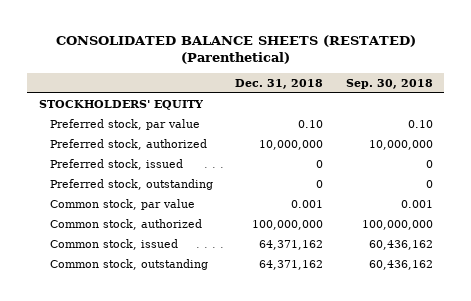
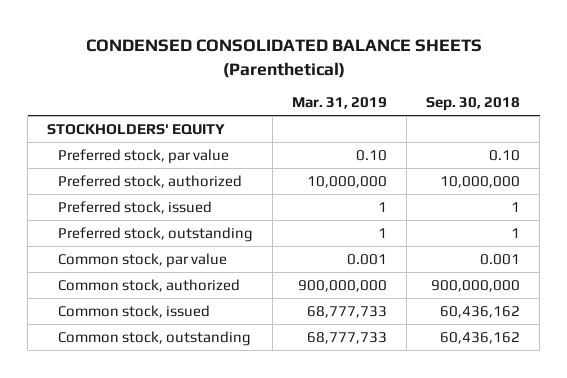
- CONSOLIDATED BALANCE SHEETS (RESTATED) (Parenthetical)
+ CONDENSED CONSOLIDATED BALANCE SHEETS (Parenthetical)
- | Dec. 31, 2018 | Sep. 30, 2018
+ | Mar. 31, 2019 | Sep. 30, 2018
- Preferred stock, issued | 0 | 0
- Preferred stock, outstanding | 0 | 0
+ Preferred stock, issued | 1 | 1
+ Preferred stock, outstanding | 1 | 1
- Common stock, authorized | 100,000,000 | 100,000,000
+ Common stock, authorized | 900,000,000 | 900,000,000

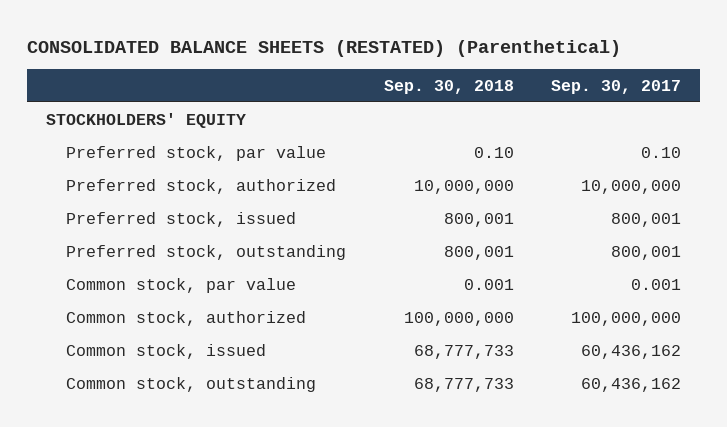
- CONDENSED CONSOLIDATED BALANCE SHEETS (Parenthetical)
+ CONSOLIDATED BALANCE SHEETS (RESTATED) (Parenthetical)
- | Mar. 31, 2019 | Sep. 30, 2018
+ | Sep. 30, 2018 | Sep. 30, 2017
- Preferred stock, issued | 1 | 1
- Preferred stock, outstanding | 1 | 1
+ Preferred stock, issued | 800,001 | 800,001
+ Preferred stock, outstanding | 800,001 | 800,001
- Common stock, authorized | 900,000,000 | 900,000,000
- Common stock, issued | 68,777,733 | 60,436,162
- Common stock, outstanding | 68,777,733 | 60,436,162
+ Common stock, authorized | 100,000,000 | 100,000,000
+ Common stock, issued | 68,777,733 | 60,436,162
+ Common stock, outstanding | 68,777,733 | 60,436,162

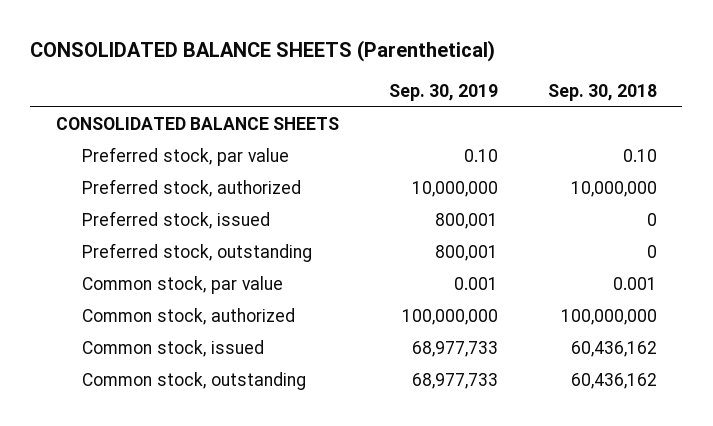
- CONSOLIDATED BALANCE SHEETS (RESTATED) (Parenthetical)
+ CONSOLIDATED BALANCE SHEETS (Parenthetical)
- | Sep. 30, 2018 | Sep. 30, 2017
+ | Sep. 30, 2019 | Sep. 30, 2018
- STOCKHOLDERS' EQUITY
+ CONSOLIDATED BALANCE SHEETS
- Preferred stock, issued | 800,001 | 800,001
- Preferred stock, outstanding | 800,001 | 800,001
+ Preferred stock, issued | 800,001 | 0
+ Preferred stock, outstanding | 800,001 | 0
- Common stock, issued | 68,777,733 | 60,436,162
- Common stock, outstanding | 68,777,733 | 60,436,162
+ Common stock, issued | 68,977,733 | 60,436,162
+ Common stock, outstanding | 68,977,733 | 60,436,162

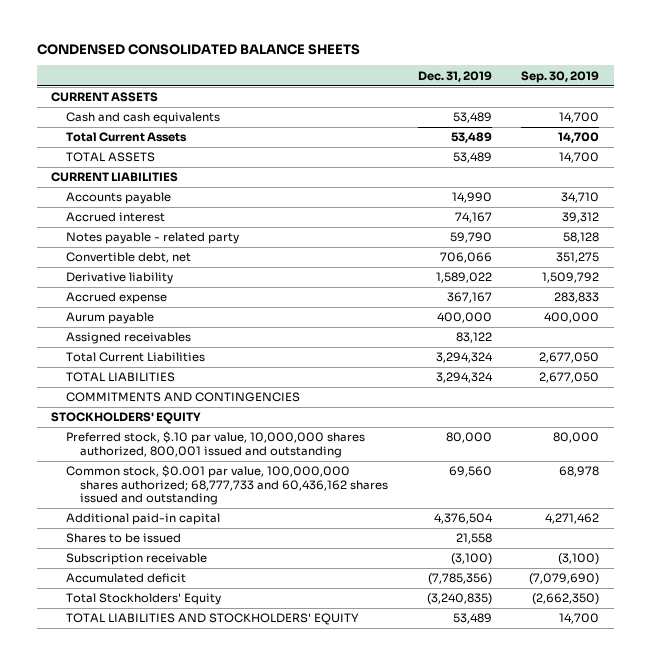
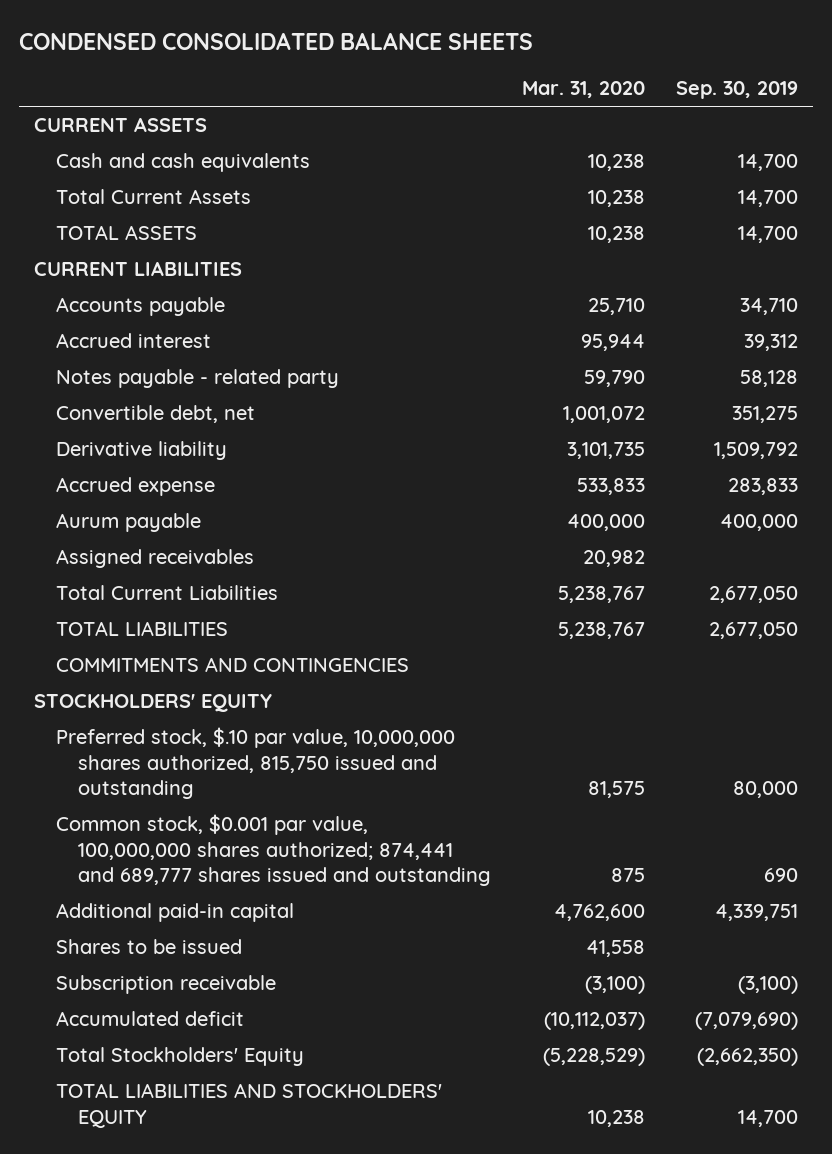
- | Dec. 31, 2019 | Sep. 30, 2019
+ | Mar. 31, 2020 | Sep. 30, 2019
- Preferred stock, $.10 par value, 10,000,000 shares authorized, 800,001 issued and outstanding | 80,000 | 80,000
- Common stock, $0.001 par value, 100,000,000 shares authorized; 68,777,733 and 60,436,162 shares issued and outstanding | 69,560 | 68,978
- Additional paid-in capital | 4,376,504 | 4,271,462
+ Preferred stock, $.10 par value, 10,000,000 shares authorized, 815,750 issued and outstanding | 81,575 | 80,000
+ Common stock, $0.001 par value, 100,000,000 shares authorized; 874,441 and 689,777 shares issued and outstanding | 875 | 690
+ Additional paid-in capital | 4,762,600 | 4,339,751

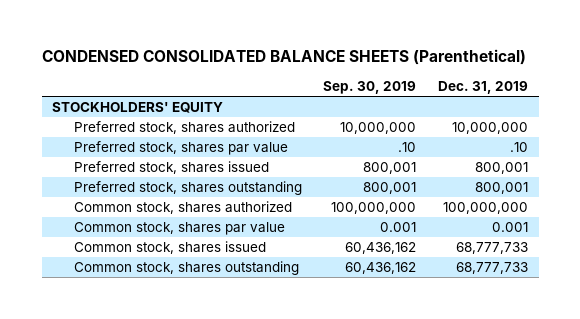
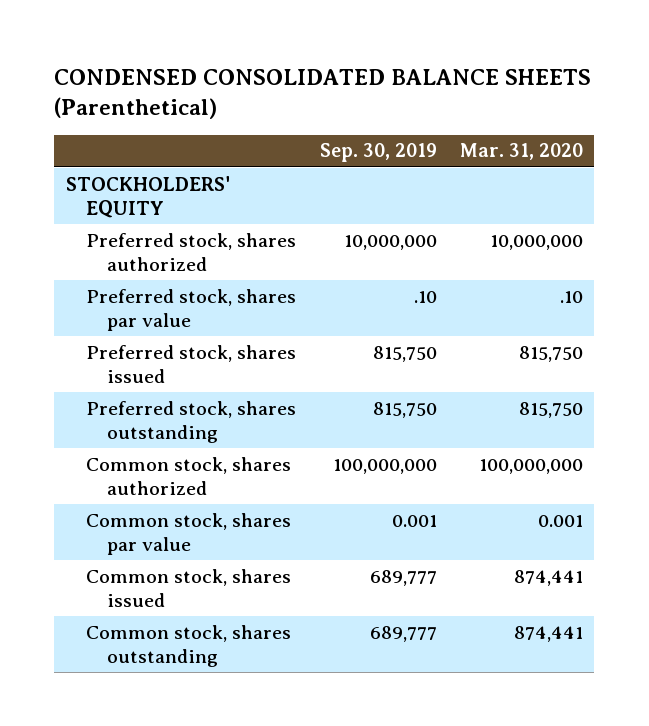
- | Sep. 30, 2019 | Dec. 31, 2019
+ | Sep. 30, 2019 | Mar. 31, 2020
- Preferred stock, shares issued | 800,001 | 800,001
- Preferred stock, shares outstanding | 800,001 | 800,001
+ Preferred stock, shares issued | 815,750 | 815,750
+ Preferred stock, shares outstanding | 815,750 | 815,750
- Common stock, shares issued | 60,436,162 | 68,777,733
- Common stock, shares outstanding | 60,436,162 | 68,777,733
+ Common stock, shares issued | 689,777 | 874,441
+ Common stock, shares outstanding | 689,777 | 874,441

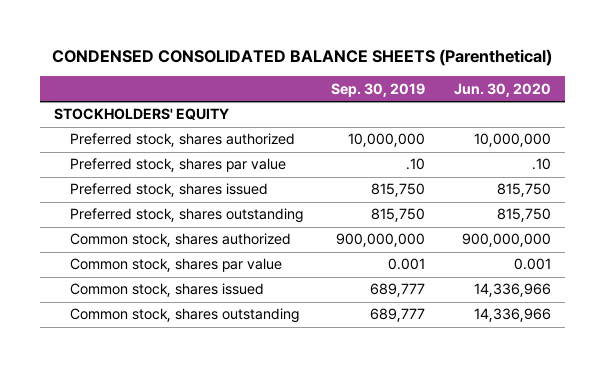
- | Sep. 30, 2019 | Mar. 31, 2020
+ | Sep. 30, 2019 | Jun. 30, 2020
- Common stock, shares authorized | 100,000,000 | 100,000,000
+ Common stock, shares authorized | 900,000,000 | 900,000,000

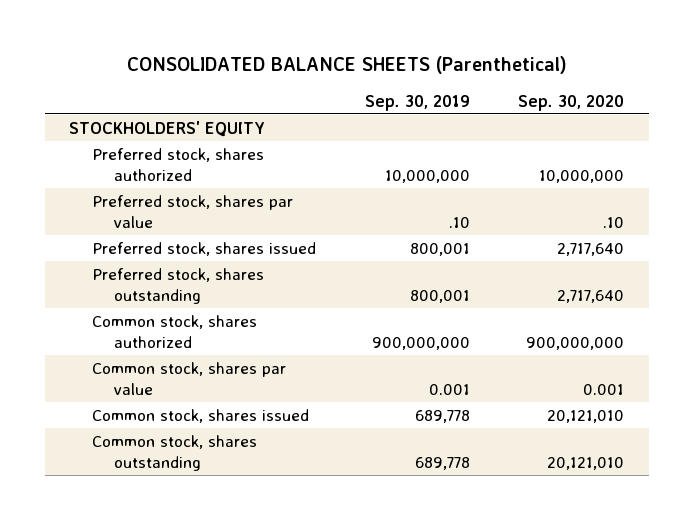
- CONDENSED CONSOLIDATED BALANCE SHEETS (Parenthetical)
+ CONSOLIDATED BALANCE SHEETS (Parenthetical)
- | Sep. 30, 2019 | Jun. 30, 2020
+ | Sep. 30, 2019 | Sep. 30, 2020
- Preferred stock, shares issued | 815,750 | 815,750
- Preferred stock, shares outstanding | 815,750 | 815,750
+ Preferred stock, shares issued | 800,001 | 2,717,640
+ Preferred stock, shares outstanding | 800,001 | 2,717,640
- Common stock, shares issued | 689,777 | 14,336,966
- Common stock, shares outstanding | 689,777 | 14,336,966
+ Common stock, shares issued | 689,778 | 20,121,010
+ Common stock, shares outstanding | 689,778 | 20,121,010

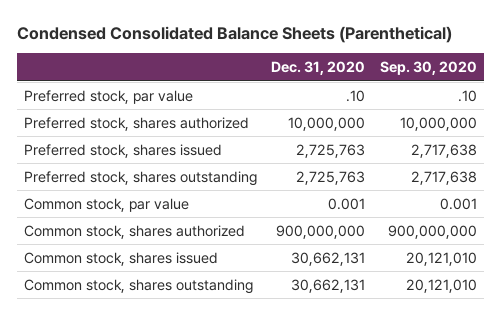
- CONSOLIDATED BALANCE SHEETS (Parenthetical)
+ Condensed Consolidated Balance Sheets (Parenthetical)
- | Sep. 30, 2019 | Sep. 30, 2020
+ | Dec. 31, 2020 | Sep. 30, 2020
- STOCKHOLDERS' EQUITY
+ Preferred stock, par value | .10 | .10
- Preferred stock, shares par value | .10 | .10
- Preferred stock, shares issued | 800,001 | 2,717,640
- Preferred stock, shares outstanding | 800,001 | 2,717,640
+ Preferred stock, shares issued | 2,725,763 | 2,717,638
+ Preferred stock, shares outstanding | 2,725,763 | 2,717,638
+ Common stock, par value | 0.001 | 0.001
- Common stock, shares par value | 0.001 | 0.001

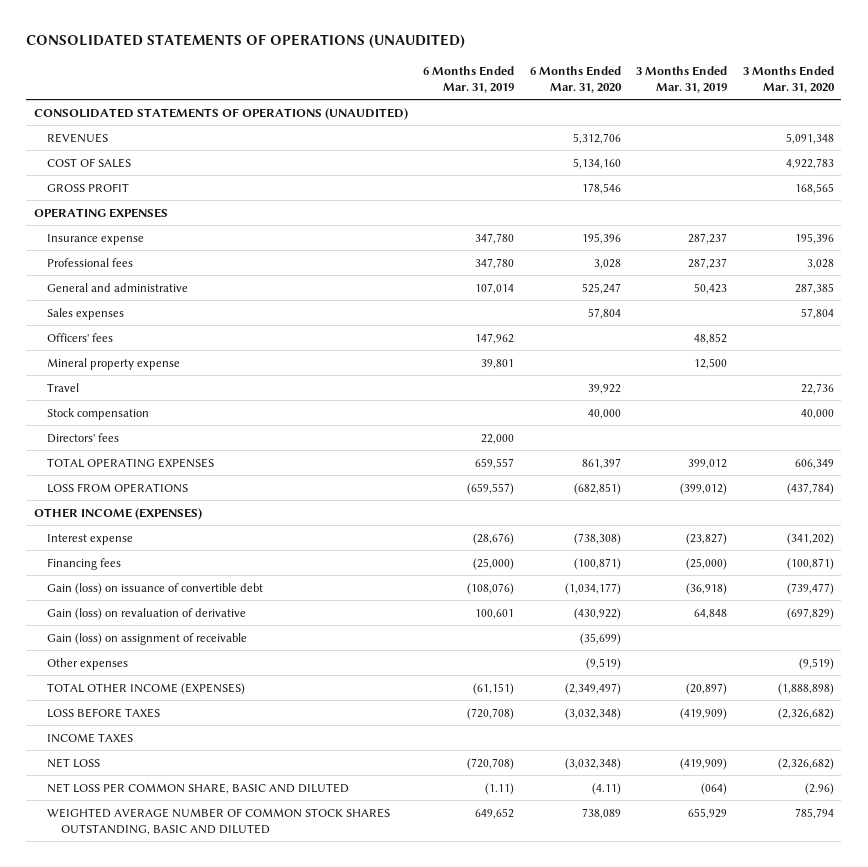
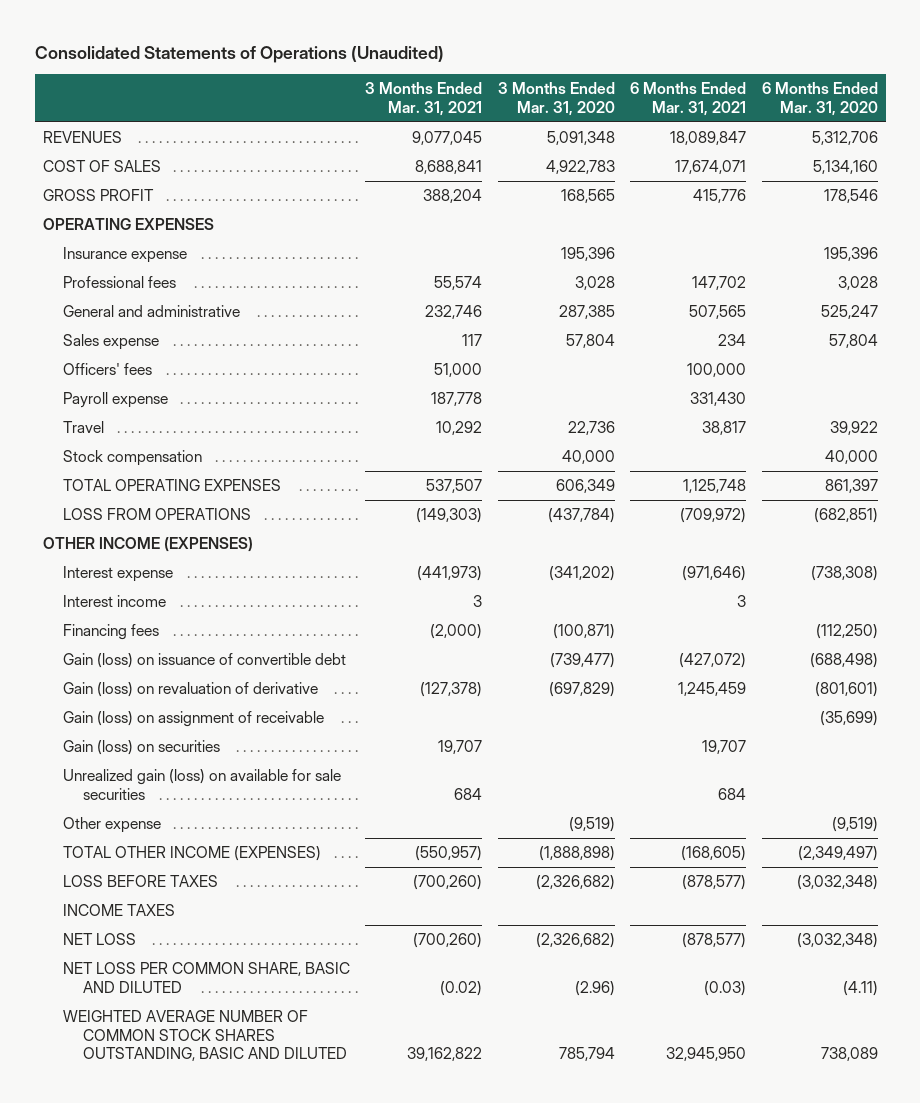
- CONSOLIDATED STATEMENTS OF OPERATIONS (UNAUDITED)
+ Consolidated Statements of Operations (Unaudited)
- | 6 Months Ended Mar. 31, 2019 | 6 Months Ended Mar. 31, 2020 | 3 Months Ended Mar. 31, 2019 | 3 Months Ended Mar. 31, 2020
+ | 3 Months Ended Mar. 31, 2021 | 3 Months Ended Mar. 31, 2020 | 6 Months Ended Mar. 31, 2021 | 6 Months Ended Mar. 31, 2020
- CONSOLIDATED STATEMENTS OF OPERATIONS (UNAUDITED)
- Sales expenses | | 57,804 | | 57,804
+ Sales expense | 117 | 57,804 | 234 | 57,804
- Mineral property expense | 39,801 | | 12,500 |
+ Payroll expense | 187,778 | | 331,430 |
- Directors' fees | 22,000 | | |
- Financing fees | (25,000) | (100,871) | (25,000) | (100,871)
- Gain (loss) on issuance of convertible debt | (108,076) | (1,034,177) | (36,918) | (739,477)
- Gain (loss) on revaluation of derivative | 100,601 | (430,922) | 64,848 | (697,829)
+ Interest income | 3 | | 3 |
+ Financing fees | (2,000) | (100,871) | | (112,250)
+ Gain (loss) on issuance of convertible debt | | (739,477) | (427,072) | (688,498)
+ Gain (loss) on revaluation of derivative | (127,378) | (697,829) | 1,245,459 | (801,601)
- Other expenses | | (9,519) | | (9,519)
+ Gain (loss) on securities | 19,707 | | 19,707 |
+ Unrealized gain (loss) on available for sale securities | 684 | | 684 |
+ Other expense | | (9,519) | | (9,519)

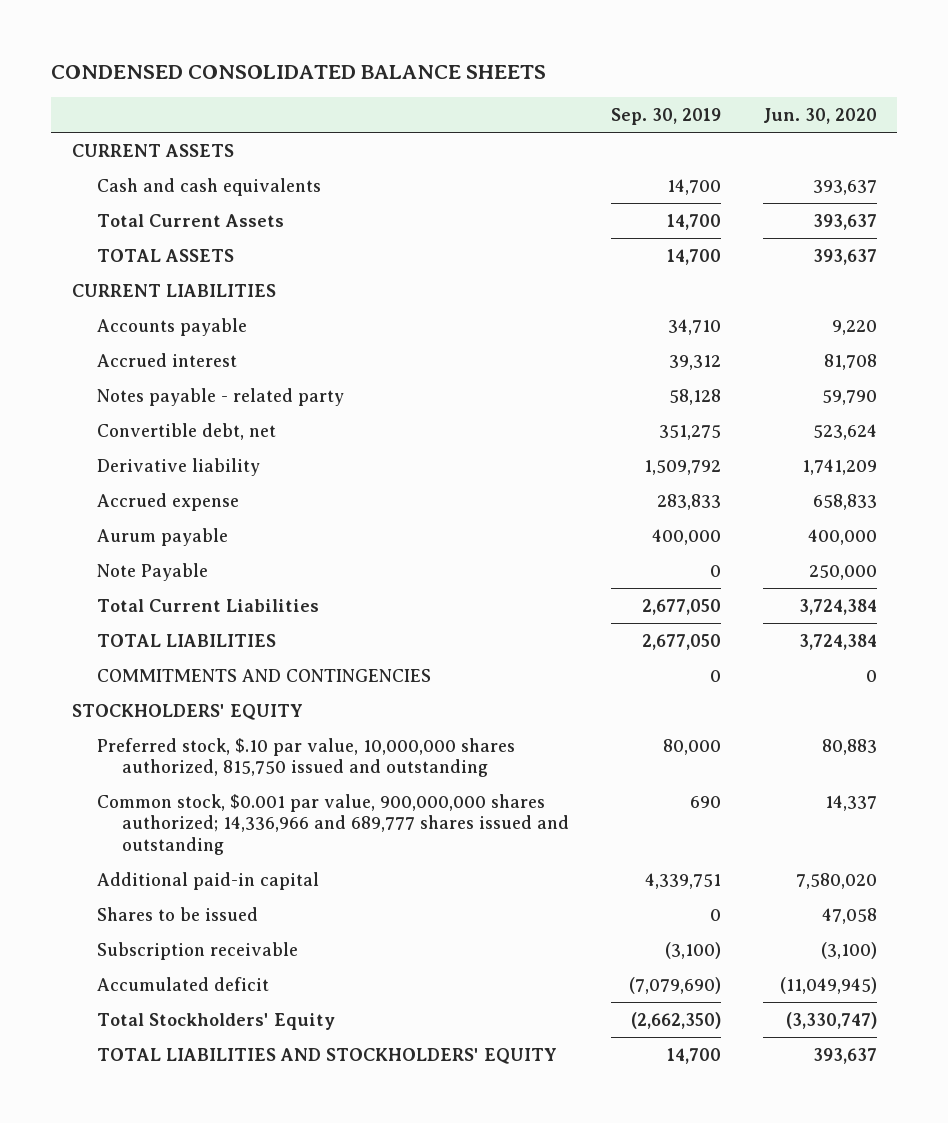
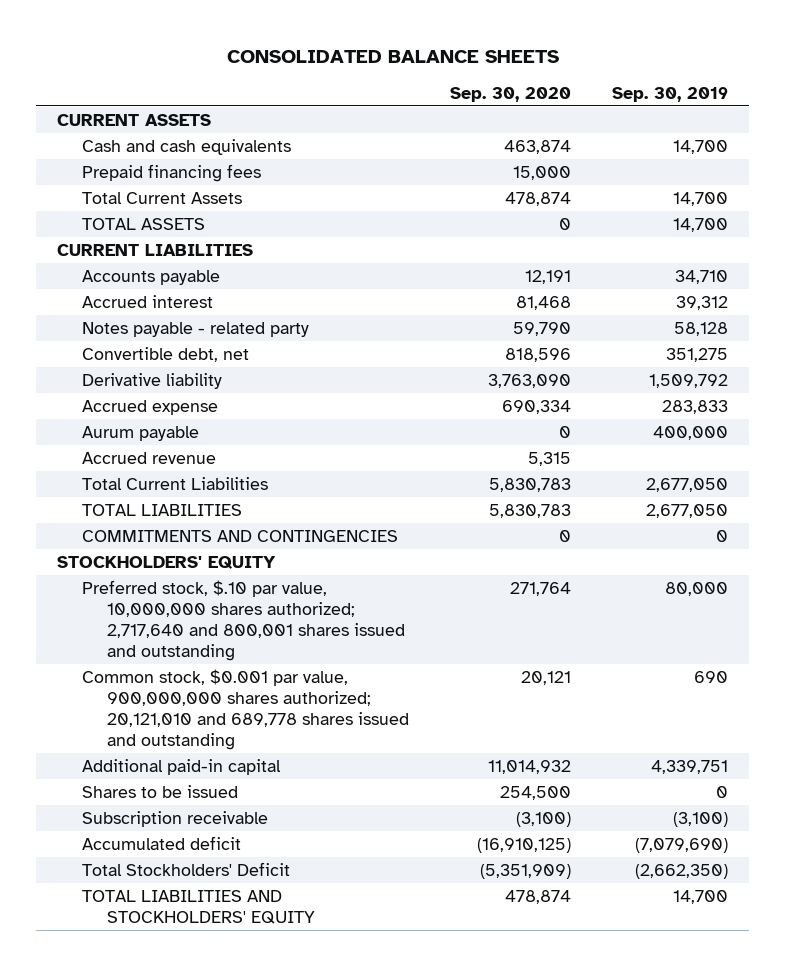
- CONDENSED CONSOLIDATED BALANCE SHEETS
+ CONSOLIDATED BALANCE SHEETS
- | Sep. 30, 2019 | Jun. 30, 2020
+ | Sep. 30, 2020 | Sep. 30, 2019
+ Prepaid financing fees | 15,000 |
- Note Payable | 0 | 250,000
+ Accrued revenue | 5,315 |
- Preferred stock, $.10 par value, 10,000,000 shares authorized, 815,750 issued and outstanding | 80,000 | 80,883
- Common stock, $0.001 par value, 900,000,000 shares authorized; 14,336,966 and 689,777 shares issued and outstanding | 690 | 14,337
+ Preferred stock, $.10 par value, 10,000,000 shares authorized; 2,717,640 and 800,001 shares issued and outstanding | 271,764 | 80,000
+ Common stock, $0.001 par value, 900,000,000 shares authorized; 20,121,010 and 689,778 shares issued and outstanding | 20,121 | 690
- Total Stockholders' Equity | (2,662,350) | (3,330,747)
+ Total Stockholders' Deficit | (5,351,909) | (2,662,350)

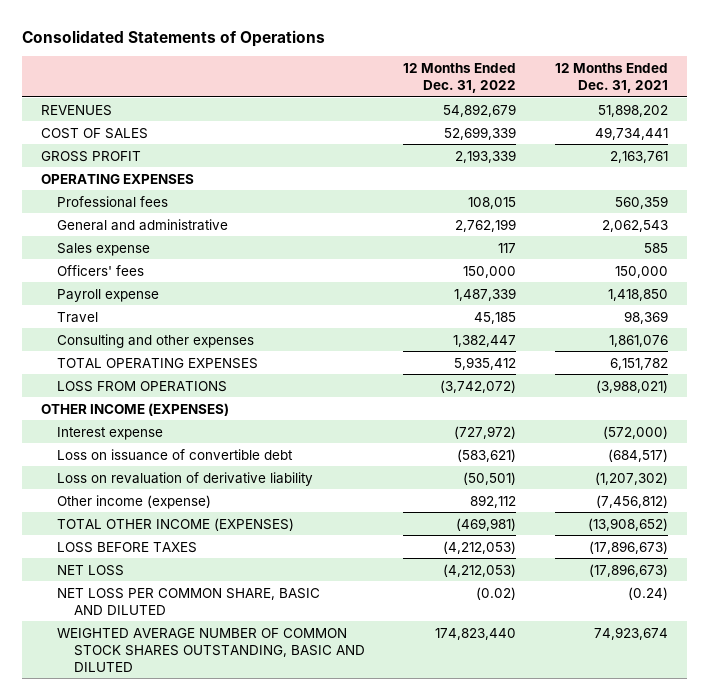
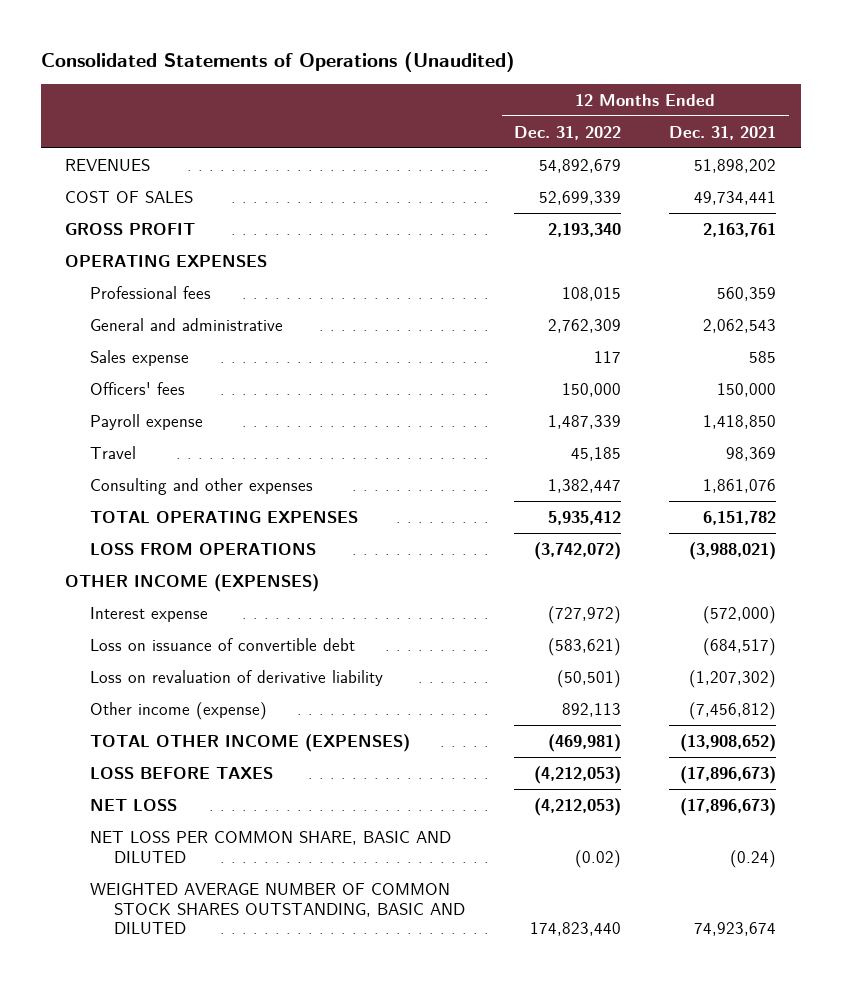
- Consolidated Statements of Operations
+ Consolidated Statements of Operations (Unaudited)
- GROSS PROFIT | 2,193,339 | 2,163,761
+ GROSS PROFIT | 2,193,340 | 2,163,761
- General and administrative | 2,762,199 | 2,062,543
+ General and administrative | 2,762,309 | 2,062,543
- Other income (expense) | 892,112 | (7,456,812)
+ Other income (expense) | 892,113 | (7,456,812)

